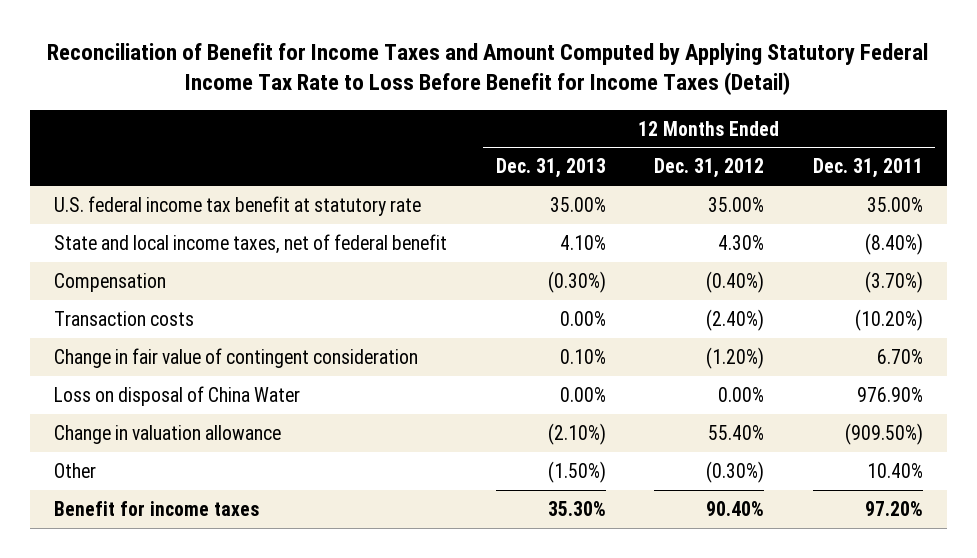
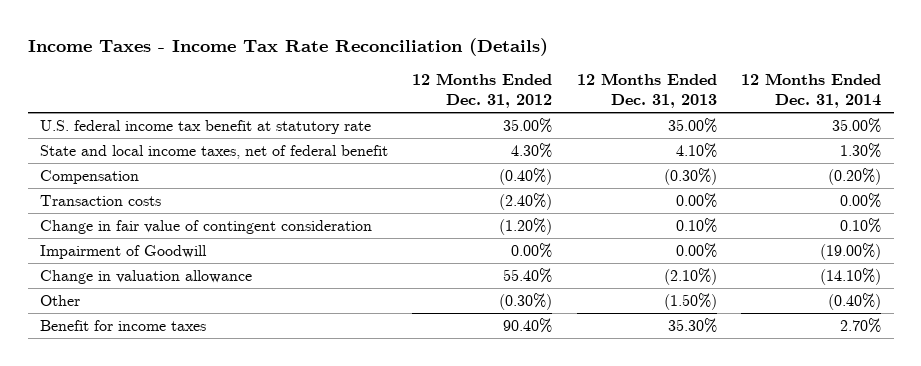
- Reconciliation of Benefit for Income Taxes and Amount Computed by Applying Statutory Federal Income Tax Rate to Loss Before Benefit for Income Taxes (Detail)
+ Income Taxes - Income Tax Rate Reconciliation (Details)
- | 12 Months Ended Dec. 31, 2013 | 12 Months Ended Dec. 31, 2012 | 12 Months Ended Dec. 31, 2011
+ | 12 Months Ended Dec. 31, 2012 | 12 Months Ended Dec. 31, 2013 | 12 Months Ended Dec. 31, 2014
- Loss on disposal of China Water | 0.00% | 0.00% | 976.90%
+ Impairment of Goodwill | 0.00% | 0.00% | (19.00%)

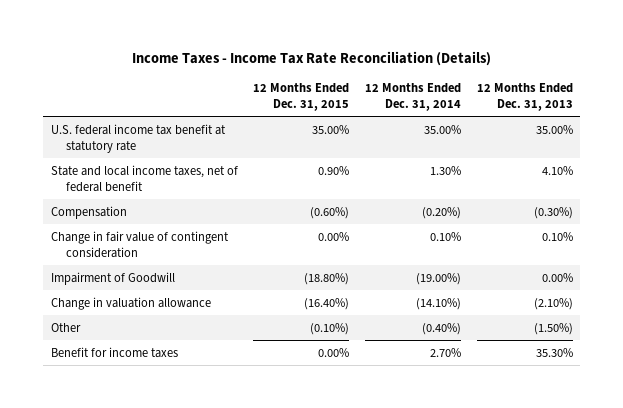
- | 12 Months Ended Dec. 31, 2012 | 12 Months Ended Dec. 31, 2013 | 12 Months Ended Dec. 31, 2014
+ | 12 Months Ended Dec. 31, 2015 | 12 Months Ended Dec. 31, 2014 | 12 Months Ended Dec. 31, 2013
- Transaction costs | (2.40%) | 0.00% | 0.00%

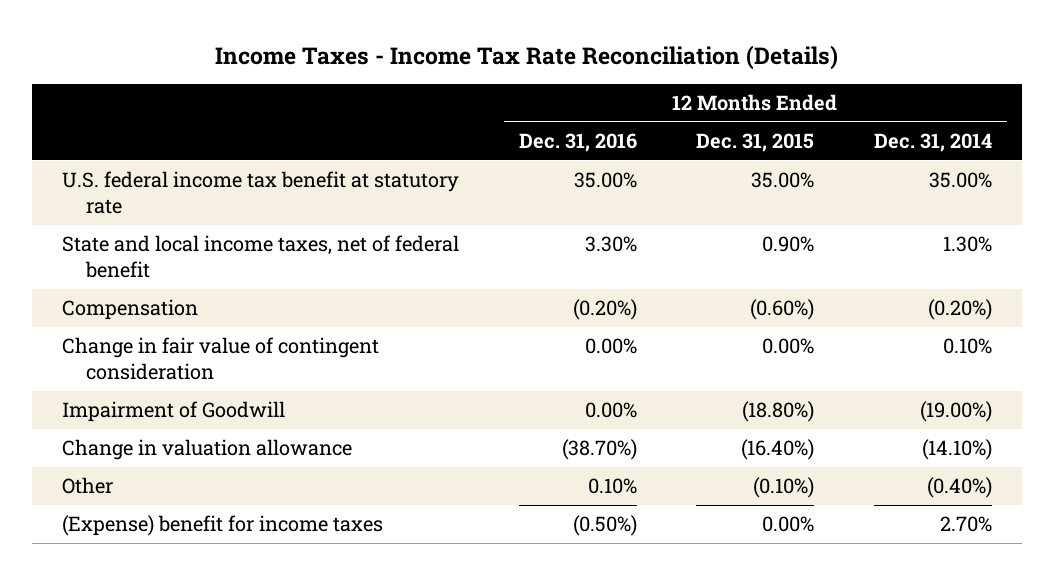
- | 12 Months Ended Dec. 31, 2015 | 12 Months Ended Dec. 31, 2014 | 12 Months Ended Dec. 31, 2013
+ | 12 Months Ended Dec. 31, 2016 | 12 Months Ended Dec. 31, 2015 | 12 Months Ended Dec. 31, 2014
- Benefit for income taxes | 0.00% | 2.70% | 35.30%
+ (Expense) benefit for income taxes | (0.50%) | 0.00% | 2.70%

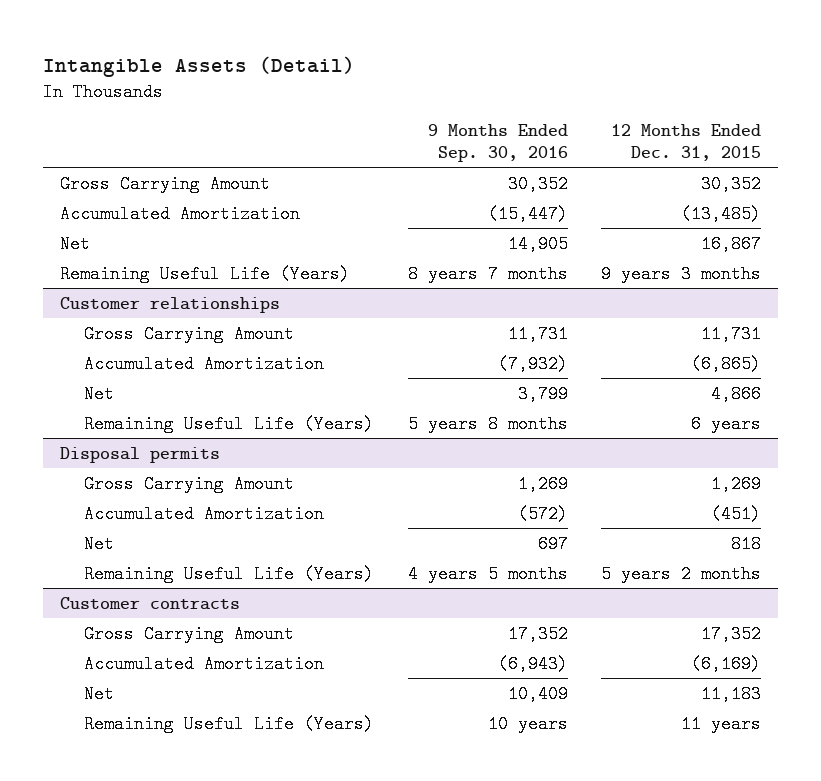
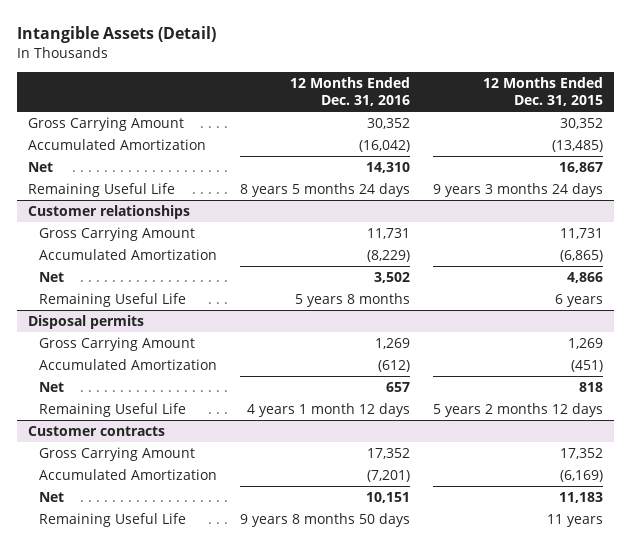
- | 9 Months Ended Sep. 30, 2016 | 12 Months Ended Dec. 31, 2015
+ | 12 Months Ended Dec. 31, 2016 | 12 Months Ended Dec. 31, 2015
- Remaining Useful Life (Years) | 8 years 7 months | 9 years 3 months
+ Remaining Useful Life | 8 years 5 months 24 days | 9 years 3 months 24 days
@ Customer relationships
- Remaining Useful Life (Years) | 5 years 8 months | 6 years
+ Remaining Useful Life | 5 years 8 months | 6 years
@ Disposal permits
- Remaining Useful Life (Years) | 4 years 5 months | 5 years 2 months
+ Remaining Useful Life | 4 years 1 month 12 days | 5 years 2 months 12 days
@ Customer contracts
- Remaining Useful Life (Years) | 10 years | 11 years
+ Remaining Useful Life | 9 years 8 months 50 days | 11 years

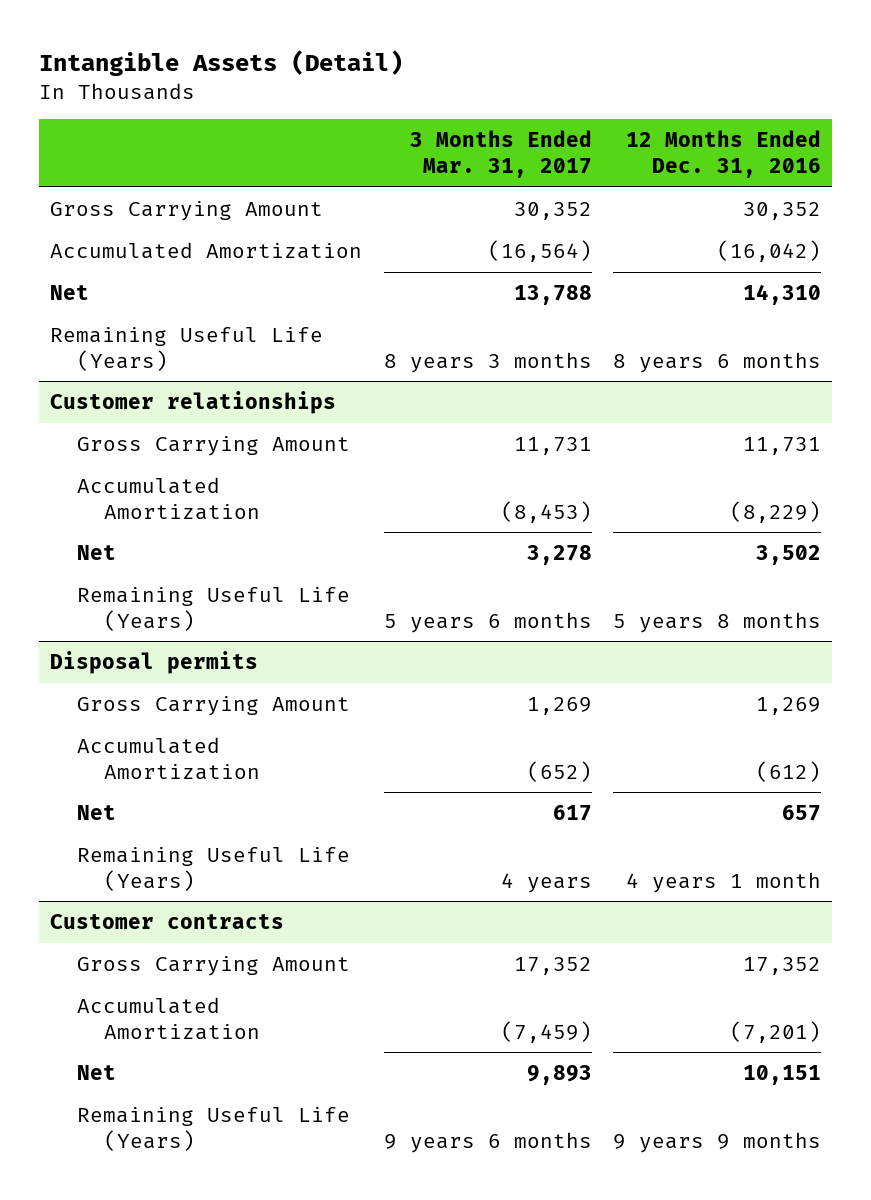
- | 12 Months Ended Dec. 31, 2016 | 12 Months Ended Dec. 31, 2015
+ | 3 Months Ended Mar. 31, 2017 | 12 Months Ended Dec. 31, 2016
- Remaining Useful Life | 8 years 5 months 24 days | 9 years 3 months 24 days
+ Remaining Useful Life (Years) | 8 years 3 months | 8 years 6 months
@ Customer relationships
- Remaining Useful Life | 5 years 8 months | 6 years
+ Remaining Useful Life (Years) | 5 years 6 months | 5 years 8 months
@ Disposal permits
- Remaining Useful Life | 4 years 1 month 12 days | 5 years 2 months 12 days
+ Remaining Useful Life (Years) | 4 years | 4 years 1 month
@ Customer contracts
- Remaining Useful Life | 9 years 8 months 50 days | 11 years
+ Remaining Useful Life (Years) | 9 years 6 months | 9 years 9 months

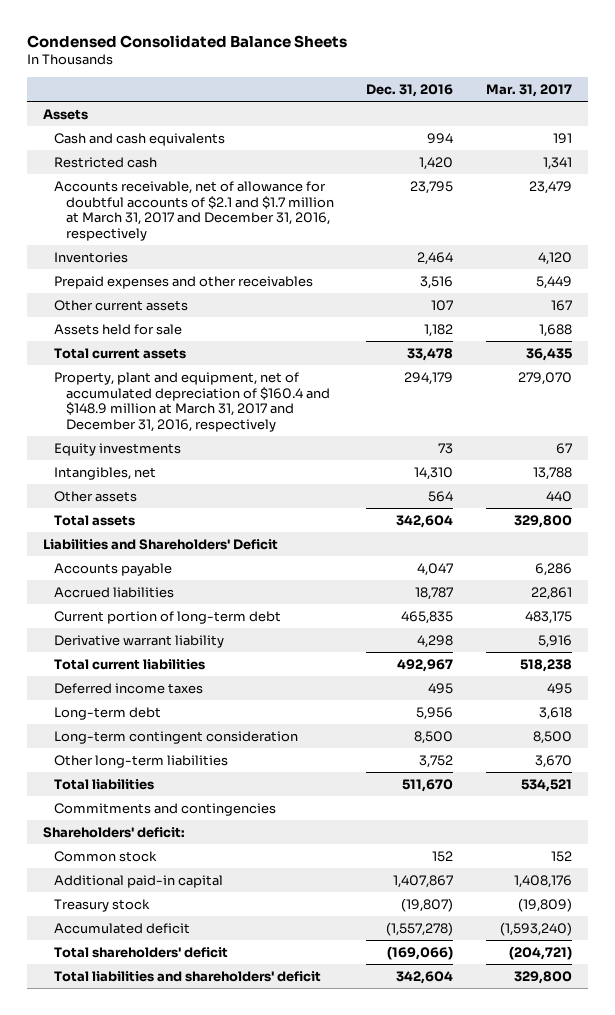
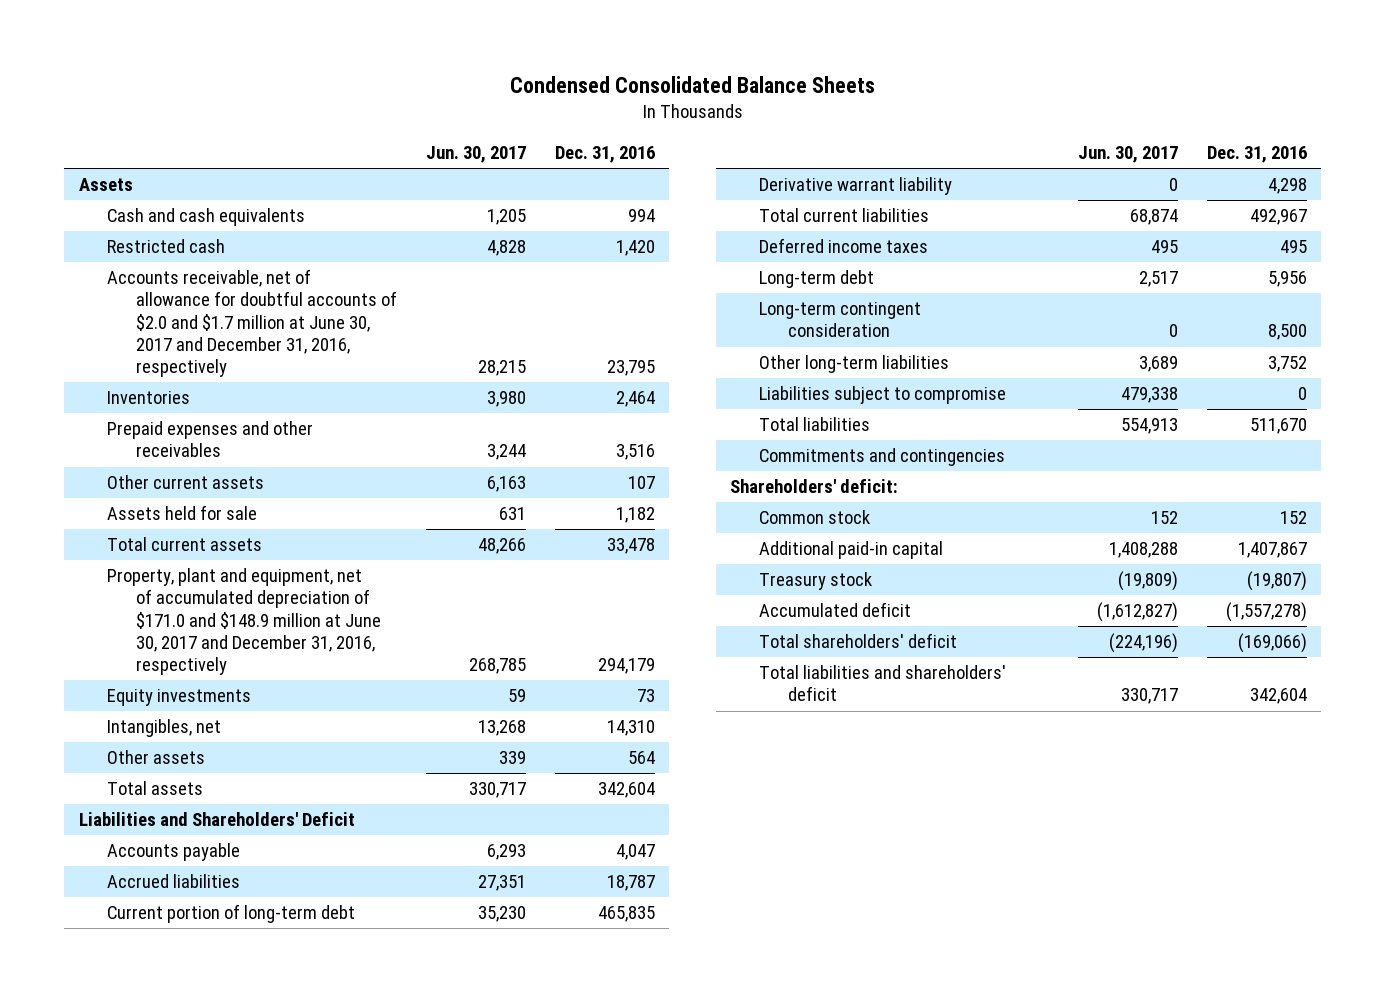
- | Dec. 31, 2016 | Mar. 31, 2017
+ | Jun. 30, 2017 | Dec. 31, 2016
- Accounts receivable, net of allowance for doubtful accounts of $2.1 and $1.7 million at March 31, 2017 and December 31, 2016, respectively | 23,795 | 23,479
+ Accounts receivable, net of allowance for doubtful accounts of $2.0 and $1.7 million at June 30, 2017 and December 31, 2016, respectively | 28,215 | 23,795
- Property, plant and equipment, net of accumulated depreciation of $160.4 and $148.9 million at March 31, 2017 and December 31, 2016, respectively | 294,179 | 279,070
+ Property, plant and equipment, net of accumulated depreciation of $171.0 and $148.9 million at June 30, 2017 and December 31, 2016, respectively | 268,785 | 294,179
+ Liabilities subject to compromise | 479,338 | 0

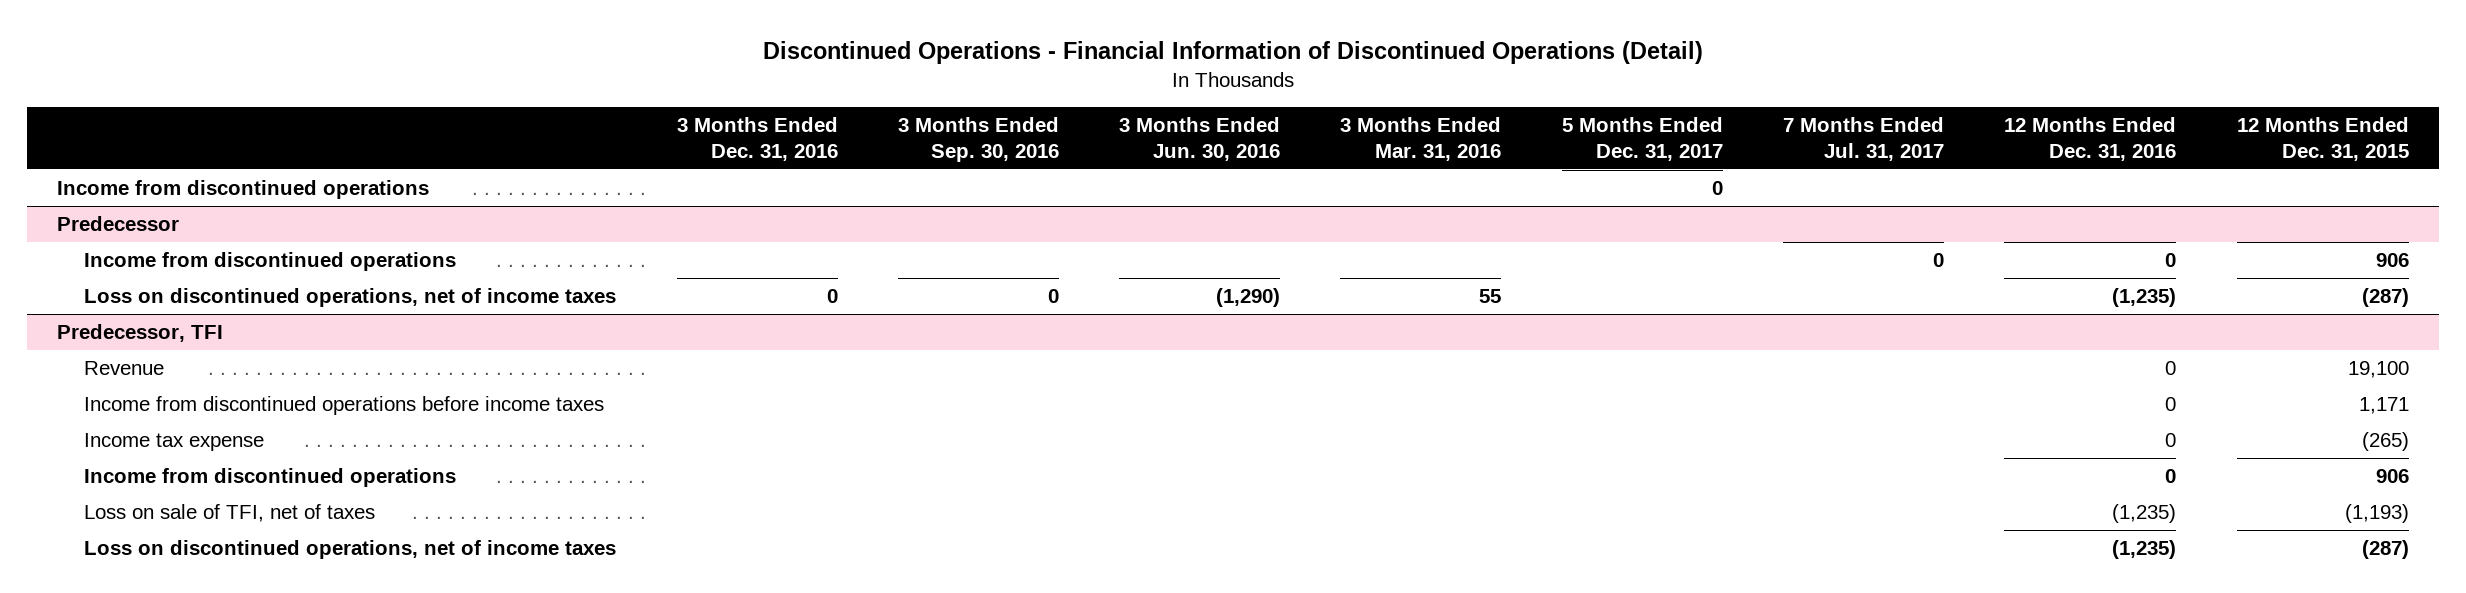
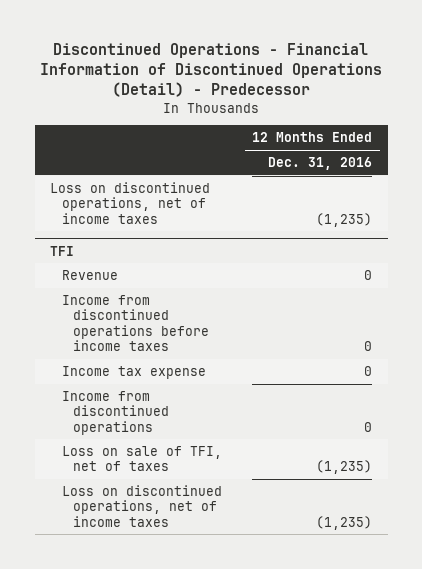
- Discontinued Operations - Financial Information of Discontinued Operations (Detail)
+ Discontinued Operations - Financial Information of Discontinued Operations (Detail) - Predecessor
- | 3 Months Ended Dec. 31, 2016 | 3 Months Ended Sep. 30, 2016 | 3 Months Ended Jun. 30, 2016 | 3 Months Ended Mar. 31, 2016 | 5 Months Ended Dec. 31, 2017 | 7 Months Ended Jul. 31, 2017 | 12 Months Ended Dec. 31, 2016 | 12 Months Ended Dec. 31, 2015
+ | 12 Months Ended Dec. 31, 2016
- Income from discontinued operations | | | | | 0 | | |
- Predecessor
- Income from discontinued operations | | | | | | 0 | 0 | 906
- Predecessor, TFI
+ TFI

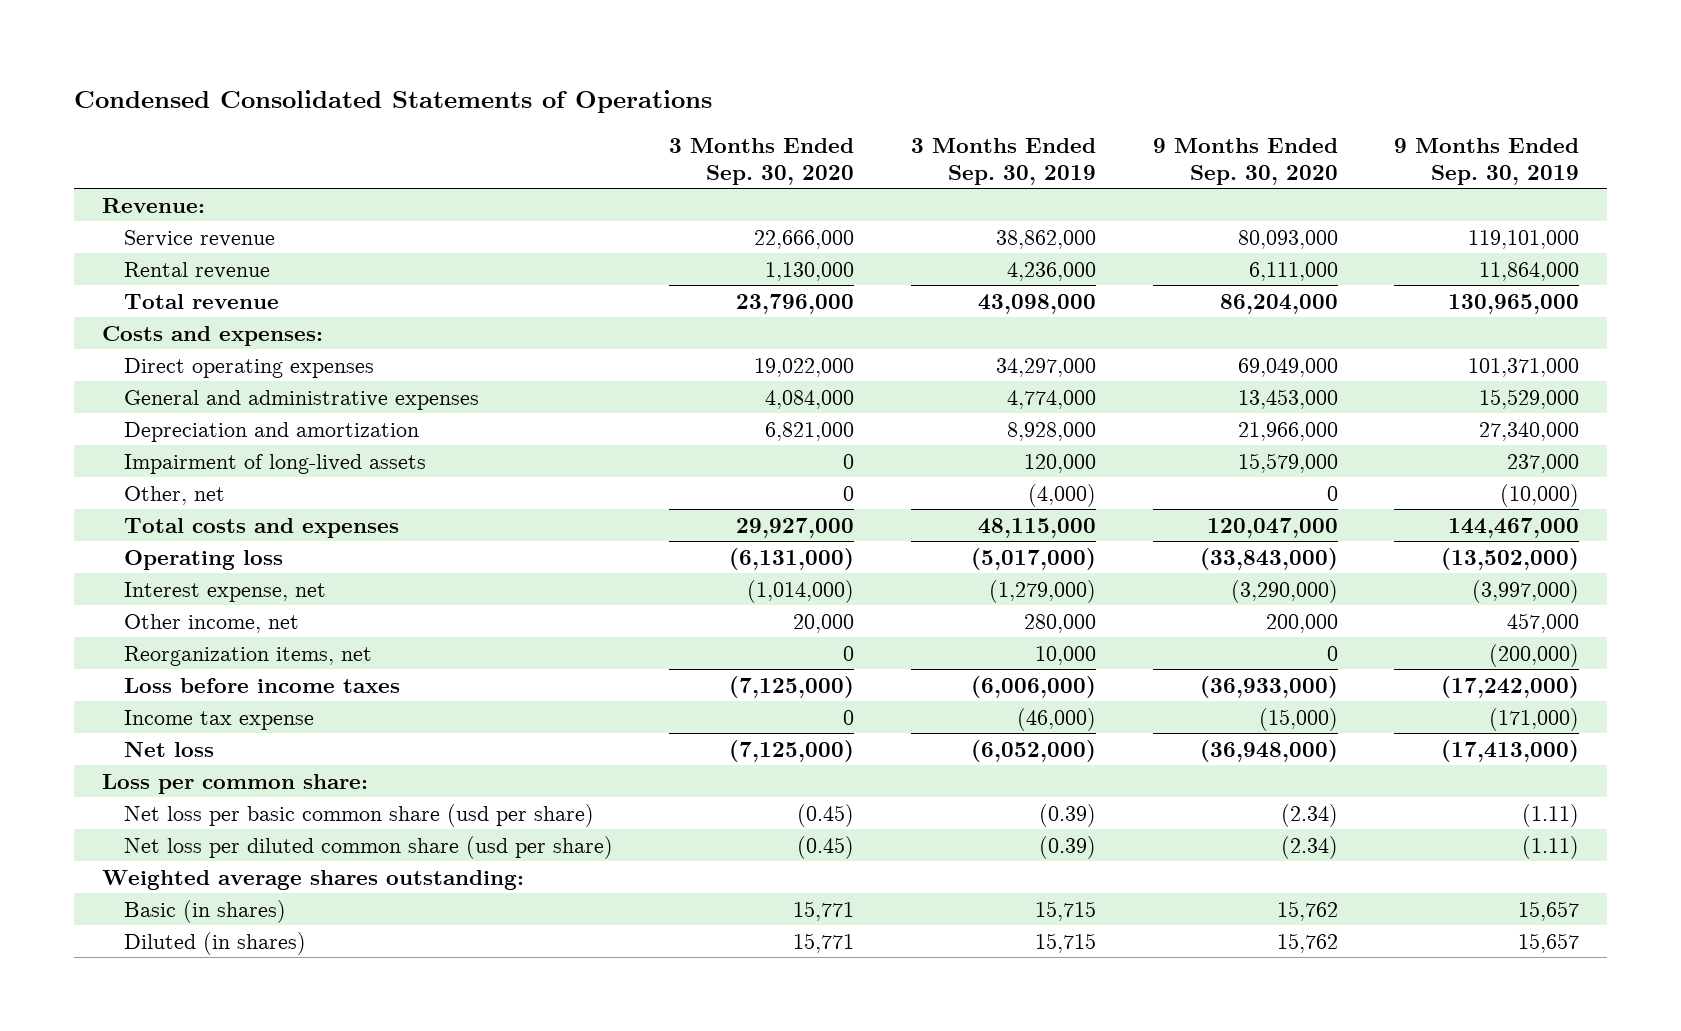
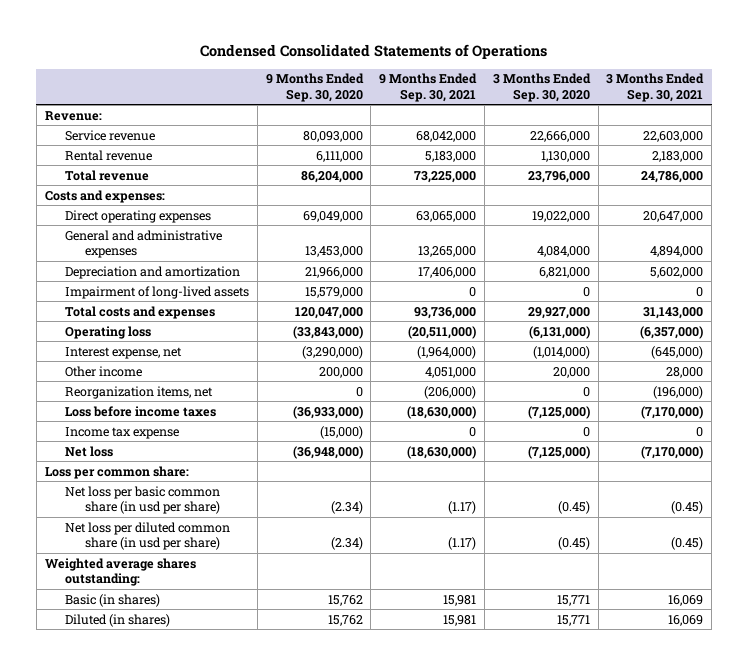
- | 3 Months Ended Sep. 30, 2020 | 3 Months Ended Sep. 30, 2019 | 9 Months Ended Sep. 30, 2020 | 9 Months Ended Sep. 30, 2019
+ | 9 Months Ended Sep. 30, 2020 | 9 Months Ended Sep. 30, 2021 | 3 Months Ended Sep. 30, 2020 | 3 Months Ended Sep. 30, 2021
- Other, net | 0 | (4,000) | 0 | (10,000)
- Other income, net | 20,000 | 280,000 | 200,000 | 457,000
+ Other income | 200,000 | 4,051,000 | 20,000 | 28,000
- Net loss per basic common share (usd per share) | (0.45) | (0.39) | (2.34) | (1.11)
- Net loss per diluted common share (usd per share) | (0.45) | (0.39) | (2.34) | (1.11)
+ Net loss per basic common share (in usd per share) | (2.34) | (1.17) | (0.45) | (0.45)
+ Net loss per diluted common share (in usd per share) | (2.34) | (1.17) | (0.45) | (0.45)

